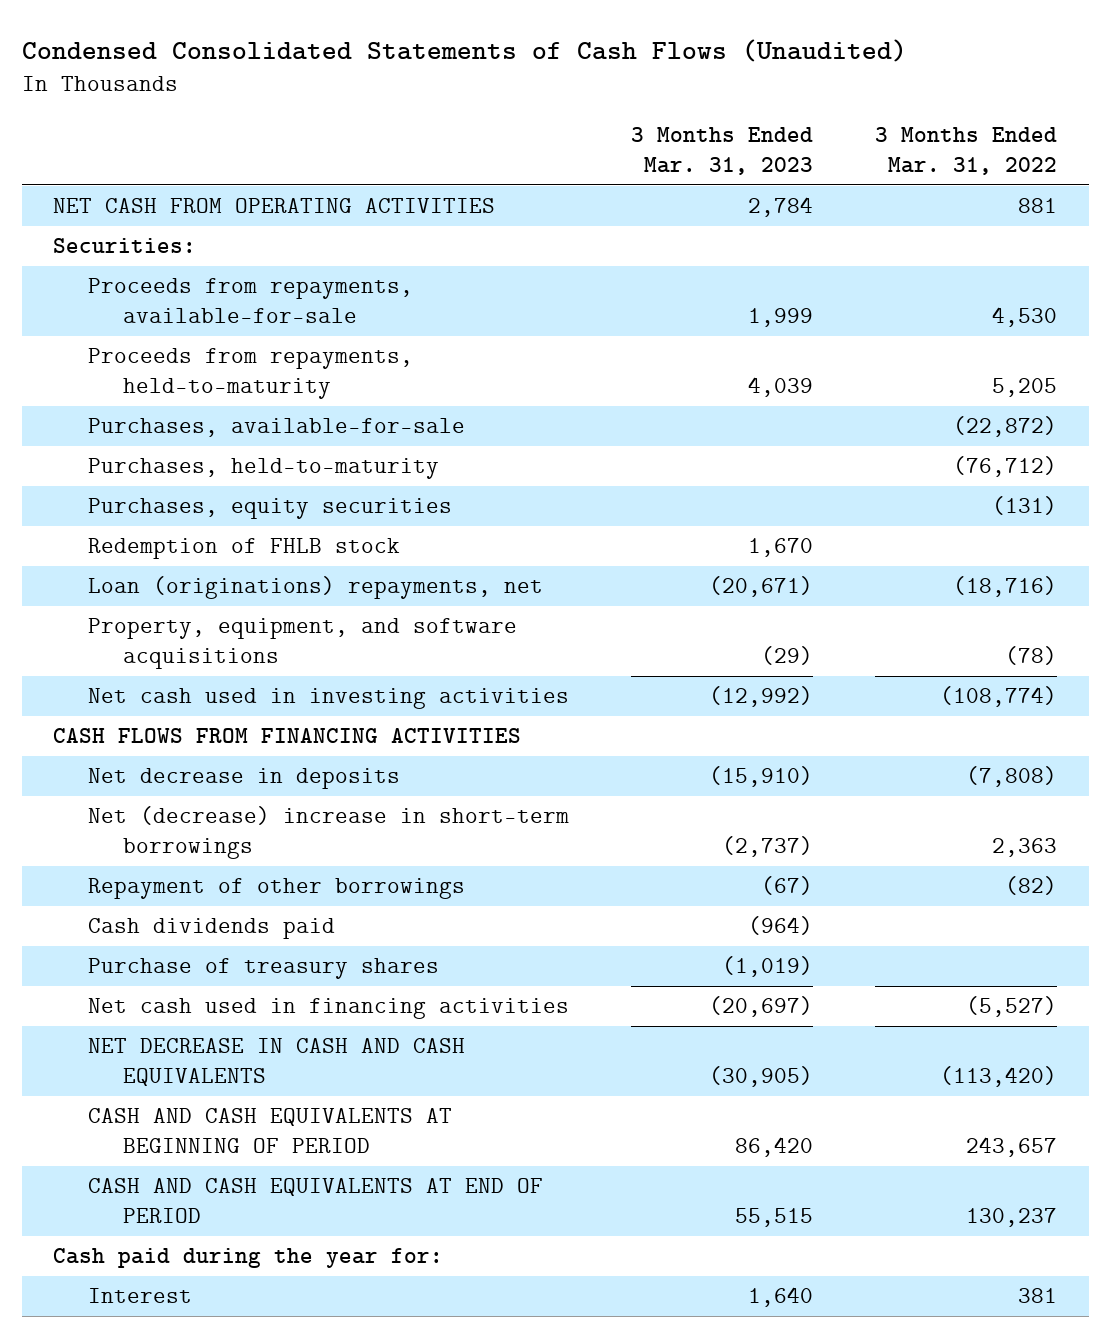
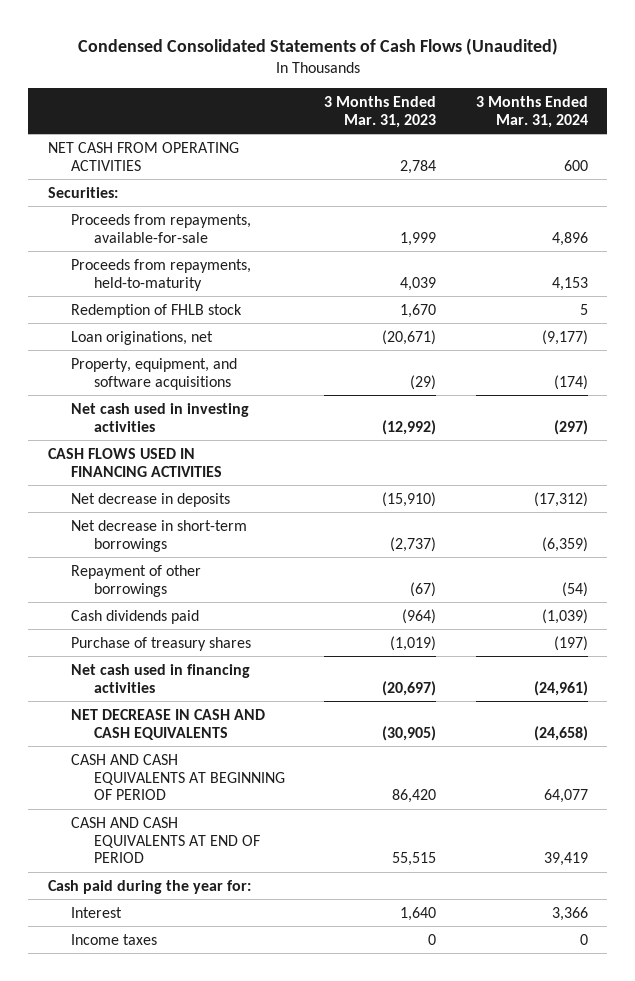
- | 3 Months Ended Mar. 31, 2023 | 3 Months Ended Mar. 31, 2022
+ | 3 Months Ended Mar. 31, 2023 | 3 Months Ended Mar. 31, 2024
- Purchases, available-for-sale | | (22,872)
- Purchases, held-to-maturity | | (76,712)
- Purchases, equity securities | | (131)
- Loan (originations) repayments, net | (20,671) | (18,716)
+ Loan originations, net | (20,671) | (9,177)
- CASH FLOWS FROM FINANCING ACTIVITIES
+ CASH FLOWS USED IN FINANCING ACTIVITIES
- Net (decrease) increase in short-term borrowings | (2,737) | 2,363
+ Net decrease in short-term borrowings | (2,737) | (6,359)
+ Income taxes | 0 | 0

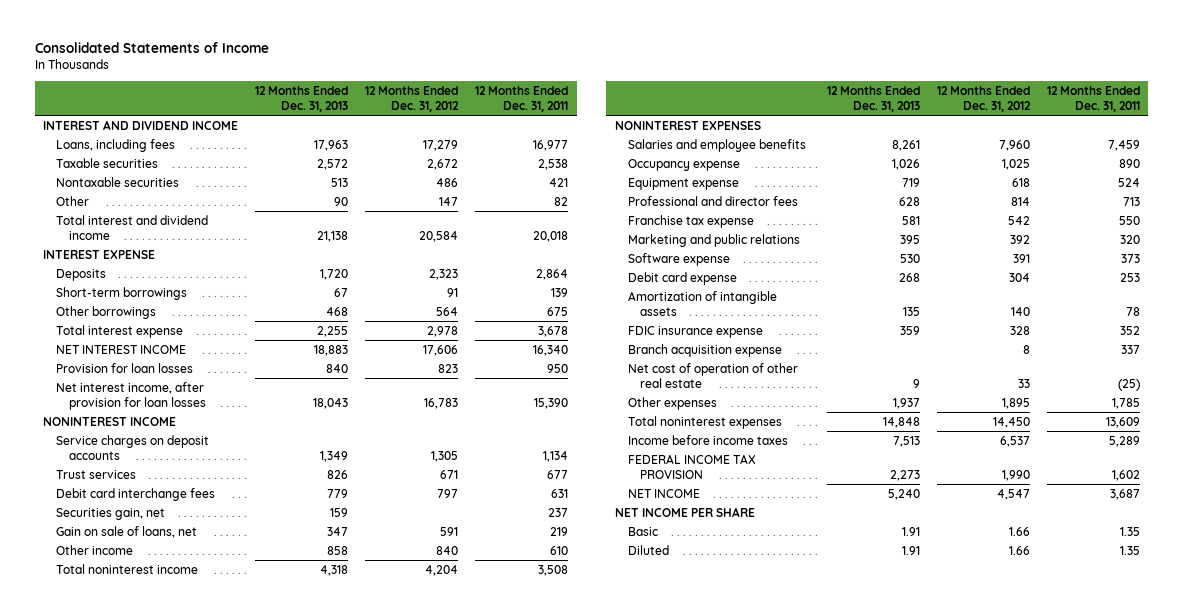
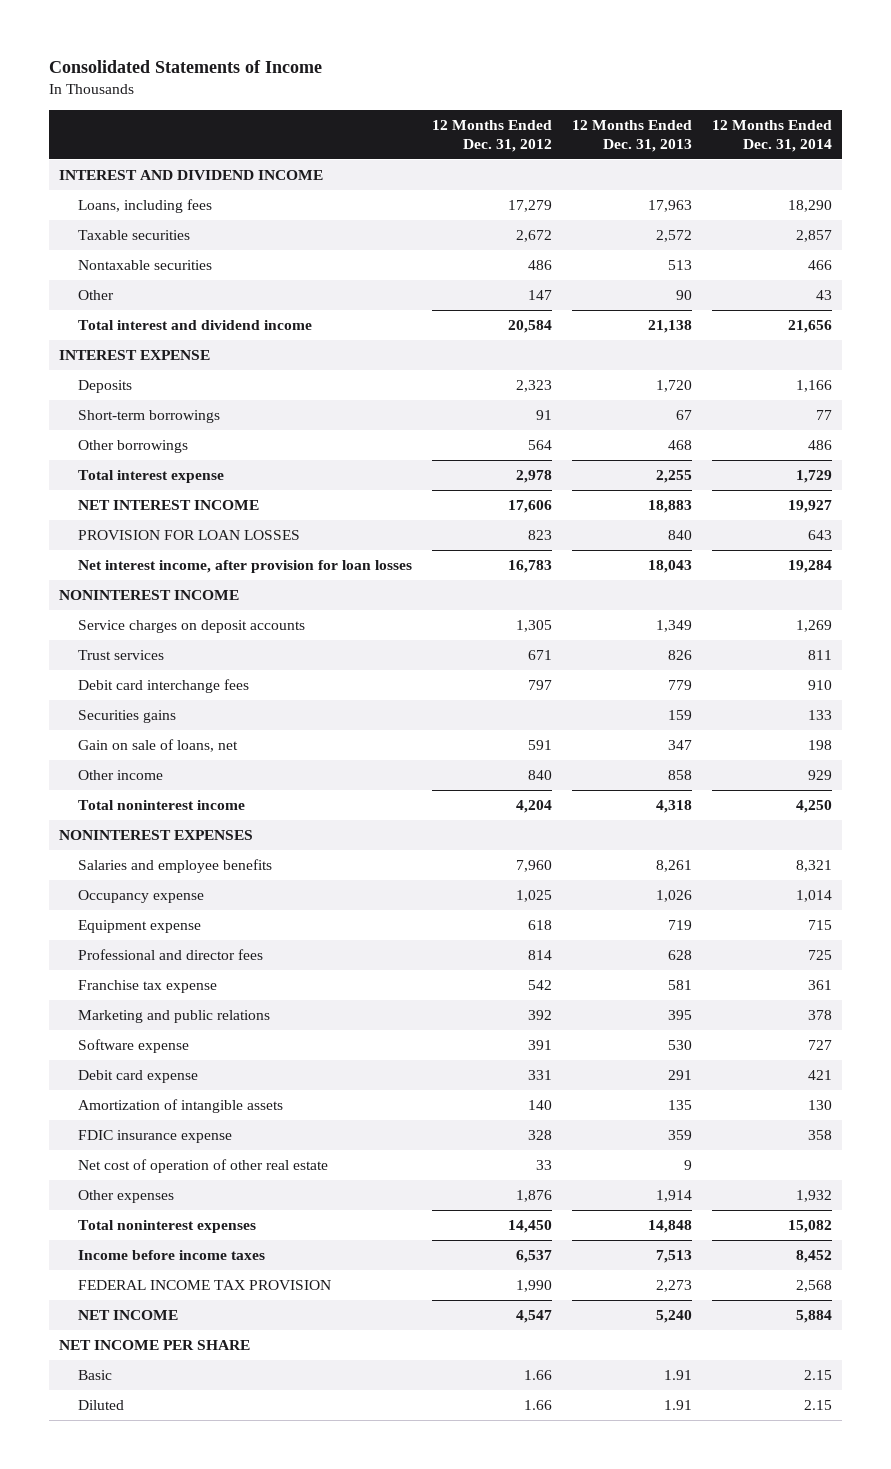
- | 12 Months Ended Dec. 31, 2013 | 12 Months Ended Dec. 31, 2012 | 12 Months Ended Dec. 31, 2011
+ | 12 Months Ended Dec. 31, 2012 | 12 Months Ended Dec. 31, 2013 | 12 Months Ended Dec. 31, 2014
- Provision for loan losses | 840 | 823 | 950
+ PROVISION FOR LOAN LOSSES | 823 | 840 | 643
- Securities gain, net | 159 | | 237
+ Securities gains | | 159 | 133
- Debit card expense | 268 | 304 | 253
+ Debit card expense | 331 | 291 | 421
- Branch acquisition expense | | 8 | 337
- Other expenses | 1,937 | 1,895 | 1,785
+ Other expenses | 1,876 | 1,914 | 1,932

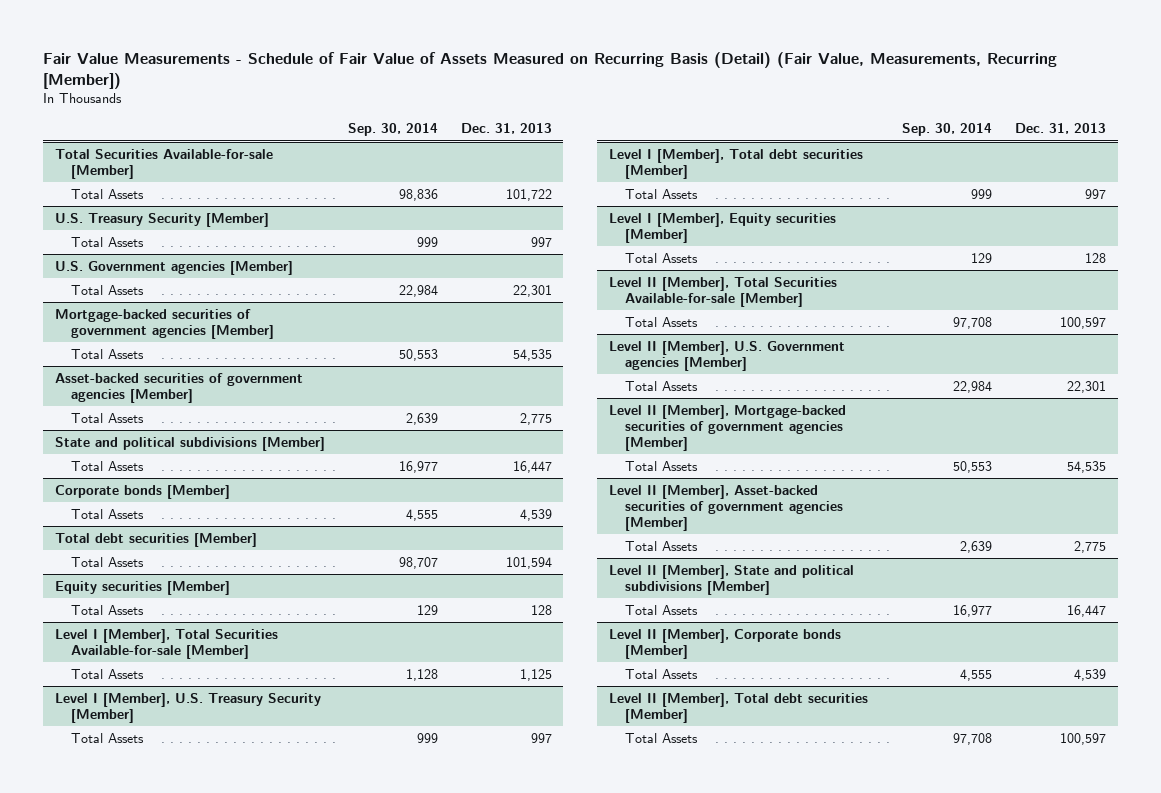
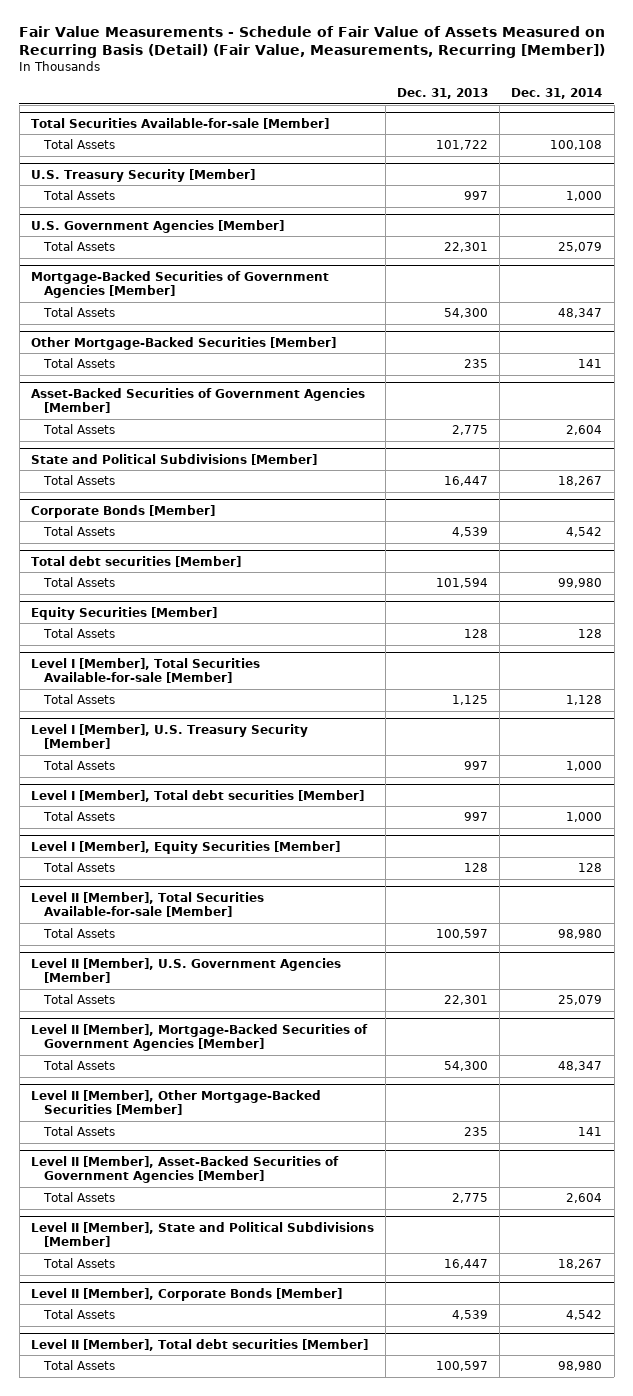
- | Sep. 30, 2014 | Dec. 31, 2013
+ | Dec. 31, 2013 | Dec. 31, 2014
- U.S. Government agencies [Member]
+ U.S. Government Agencies [Member]
- Mortgage-backed securities of government agencies [Member]
- Total Assets | 50,553 | 54,535
- Asset-backed securities of government agencies [Member]
+ Mortgage-Backed Securities of Government Agencies [Member]
+ Total Assets | 54,300 | 48,347
+ Other Mortgage-Backed Securities [Member]
+ Total Assets | 235 | 141
+ Asset-Backed Securities of Government Agencies [Member]
- State and political subdivisions [Member]
+ State and Political Subdivisions [Member]
- Corporate bonds [Member]
+ Corporate Bonds [Member]
- Equity securities [Member]
+ Equity Securities [Member]
- Level I [Member], Equity securities [Member]
+ Level I [Member], Equity Securities [Member]
- Level II [Member], U.S. Government agencies [Member]
+ Level II [Member], U.S. Government Agencies [Member]
- Level II [Member], Mortgage-backed securities of government agencies [Member]
- Total Assets | 50,553 | 54,535
- Level II [Member], Asset-backed securities of government agencies [Member]
+ Level II [Member], Mortgage-Backed Securities of Government Agencies [Member]
+ Total Assets | 54,300 | 48,347
+ Level II [Member], Other Mortgage-Backed Securities [Member]
+ Total Assets | 235 | 141
+ Level II [Member], Asset-Backed Securities of Government Agencies [Member]
- Level II [Member], State and political subdivisions [Member]
+ Level II [Member], State and Political Subdivisions [Member]
- Level II [Member], Corporate bonds [Member]
+ Level II [Member], Corporate Bonds [Member]

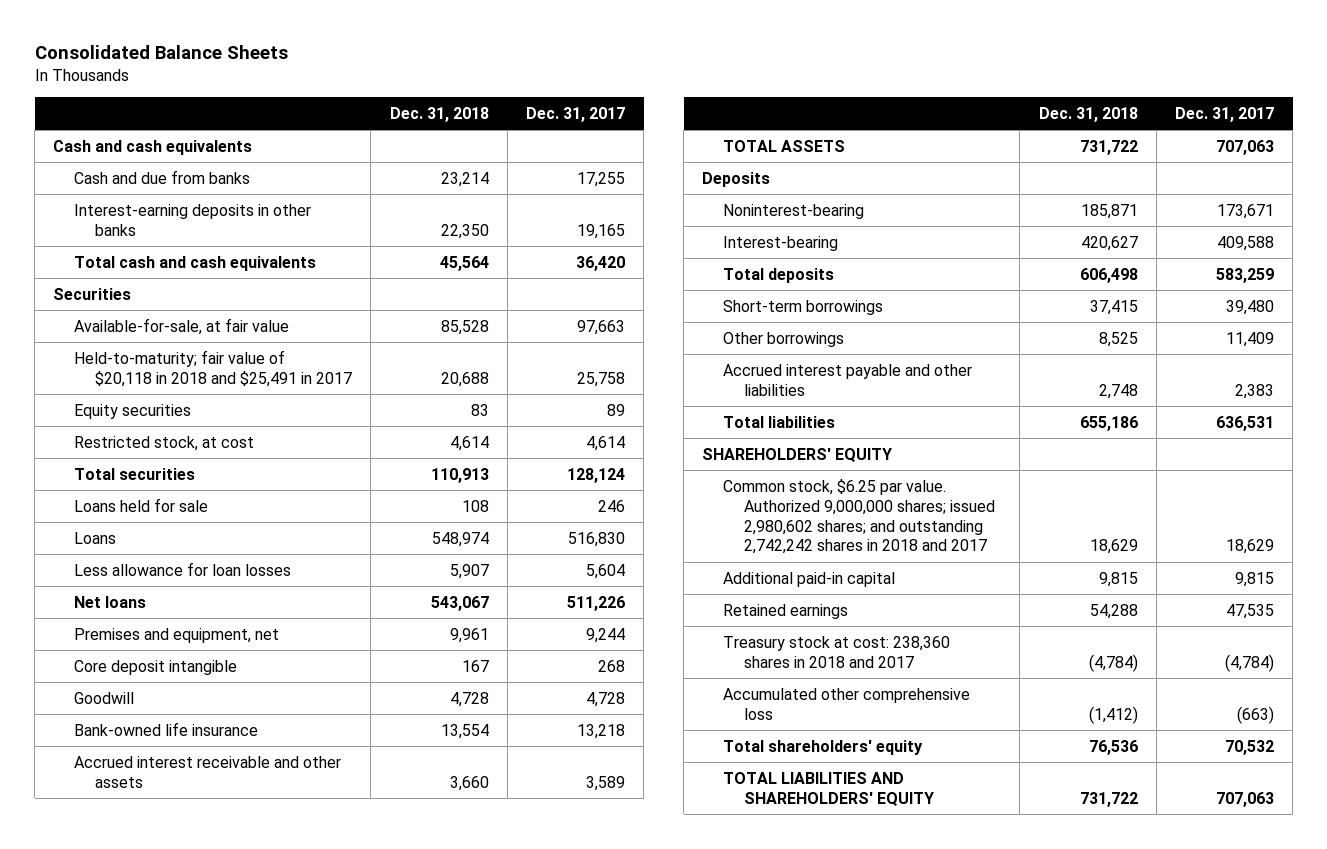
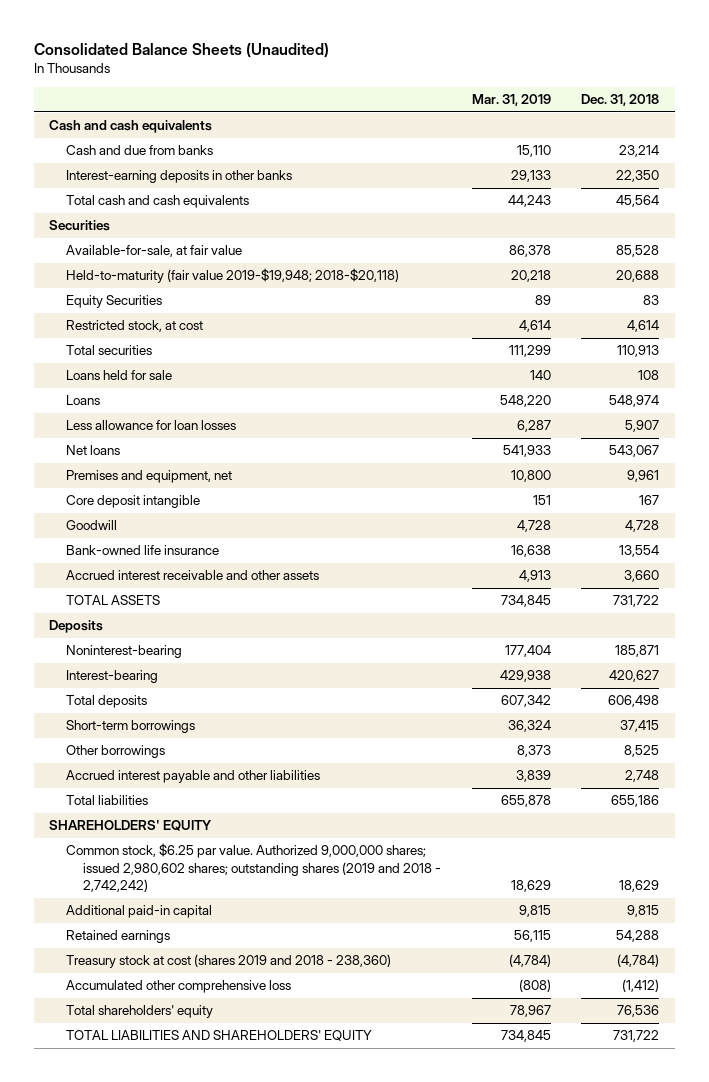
- Consolidated Balance Sheets
+ Consolidated Balance Sheets (Unaudited)
- | Dec. 31, 2018 | Dec. 31, 2017
+ | Mar. 31, 2019 | Dec. 31, 2018
- Held-to-maturity; fair value of $20,118 in 2018 and $25,491 in 2017 | 20,688 | 25,758
- Equity securities | 83 | 89
+ Held-to-maturity (fair value 2019-$19,948; 2018-$20,118) | 20,218 | 20,688
+ Equity Securities | 89 | 83
- Common stock, $6.25 par value. Authorized 9,000,000 shares; issued 2,980,602 shares; and outstanding 2,742,242 shares in 2018 and 2017 | 18,629 | 18,629
+ Common stock, $6.25 par value. Authorized 9,000,000 shares; issued 2,980,602 shares; outstanding shares (2019 and 2018 - 2,742,242) | 18,629 | 18,629
- Treasury stock at cost: 238,360 shares in 2018 and 2017 | (4,784) | (4,784)
+ Treasury stock at cost (shares 2019 and 2018 - 238,360) | (4,784) | (4,784)

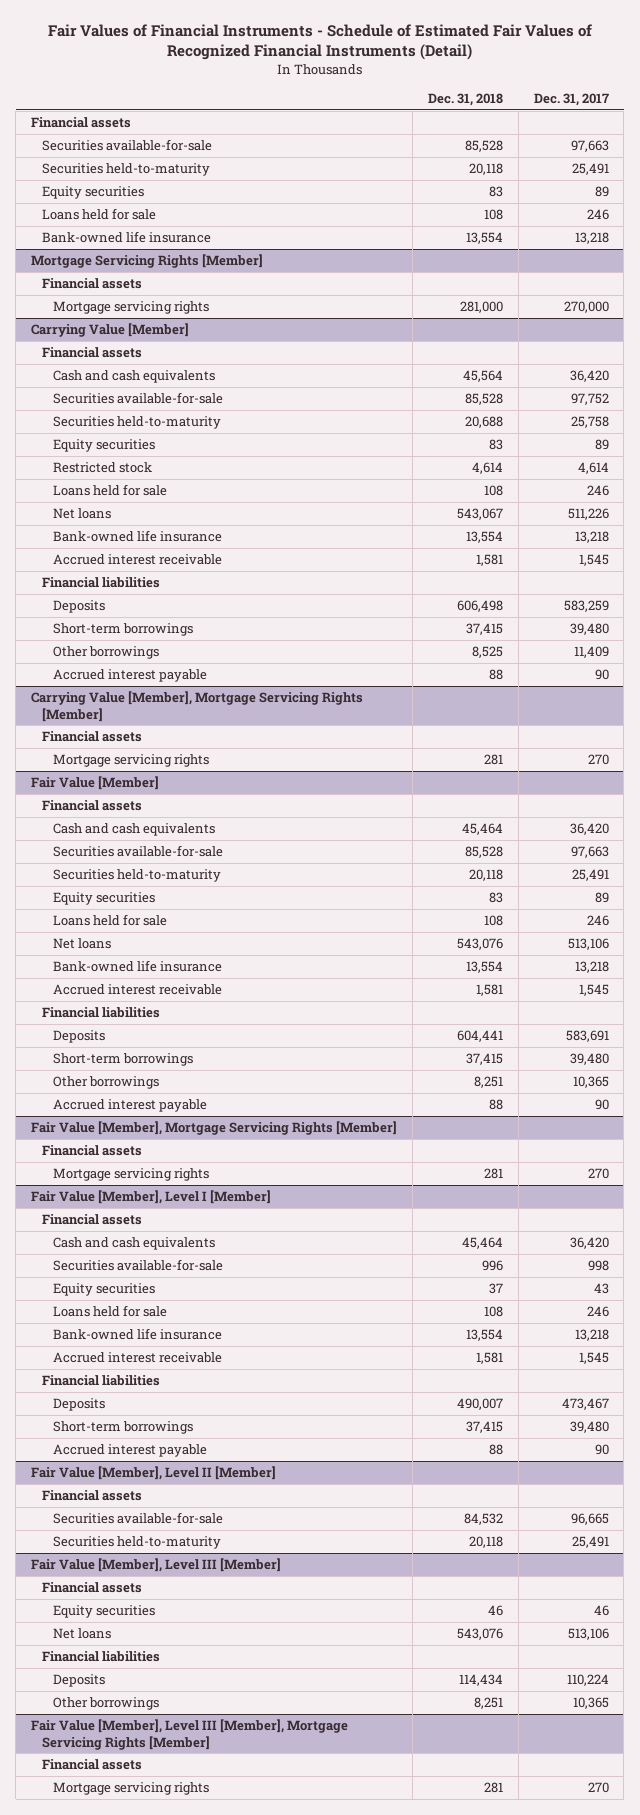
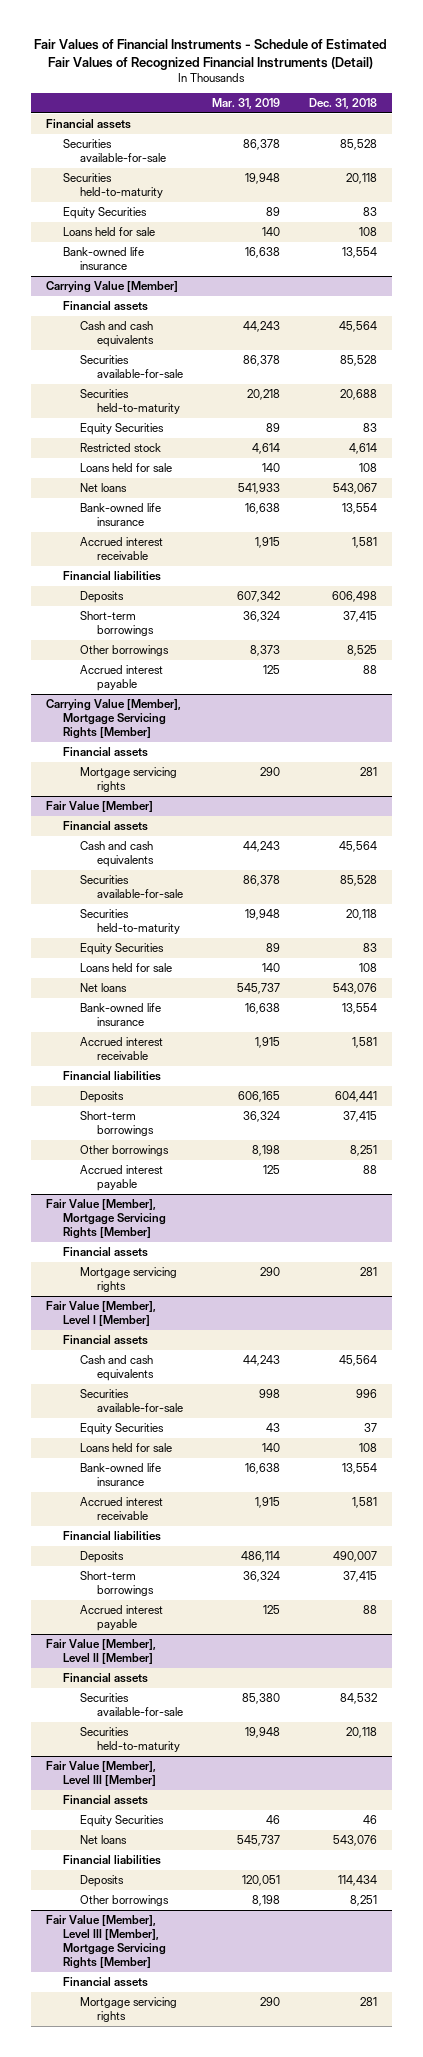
- | Dec. 31, 2018 | Dec. 31, 2017
+ | Mar. 31, 2019 | Dec. 31, 2018
- Equity securities | 83 | 89
+ Equity Securities | 89 | 83
- Mortgage Servicing Rights [Member]
- Financial assets
- Mortgage servicing rights | 281,000 | 270,000
@ Carrying Value [Member]
- Equity securities | 83 | 89
+ Equity Securities | 89 | 83
@ Fair Value [Member]
- Cash and cash equivalents | 45,464 | 36,420
+ Cash and cash equivalents | 44,243 | 45,564
- Equity securities | 83 | 89
+ Equity Securities | 89 | 83
@ Fair Value [Member], Level I [Member]
- Cash and cash equivalents | 45,464 | 36,420
+ Cash and cash equivalents | 44,243 | 45,564
- Equity securities | 37 | 43
+ Equity Securities | 43 | 37
@ Fair Value [Member], Level III [Member]
- Equity securities | 46 | 46
+ Equity Securities | 46 | 46

